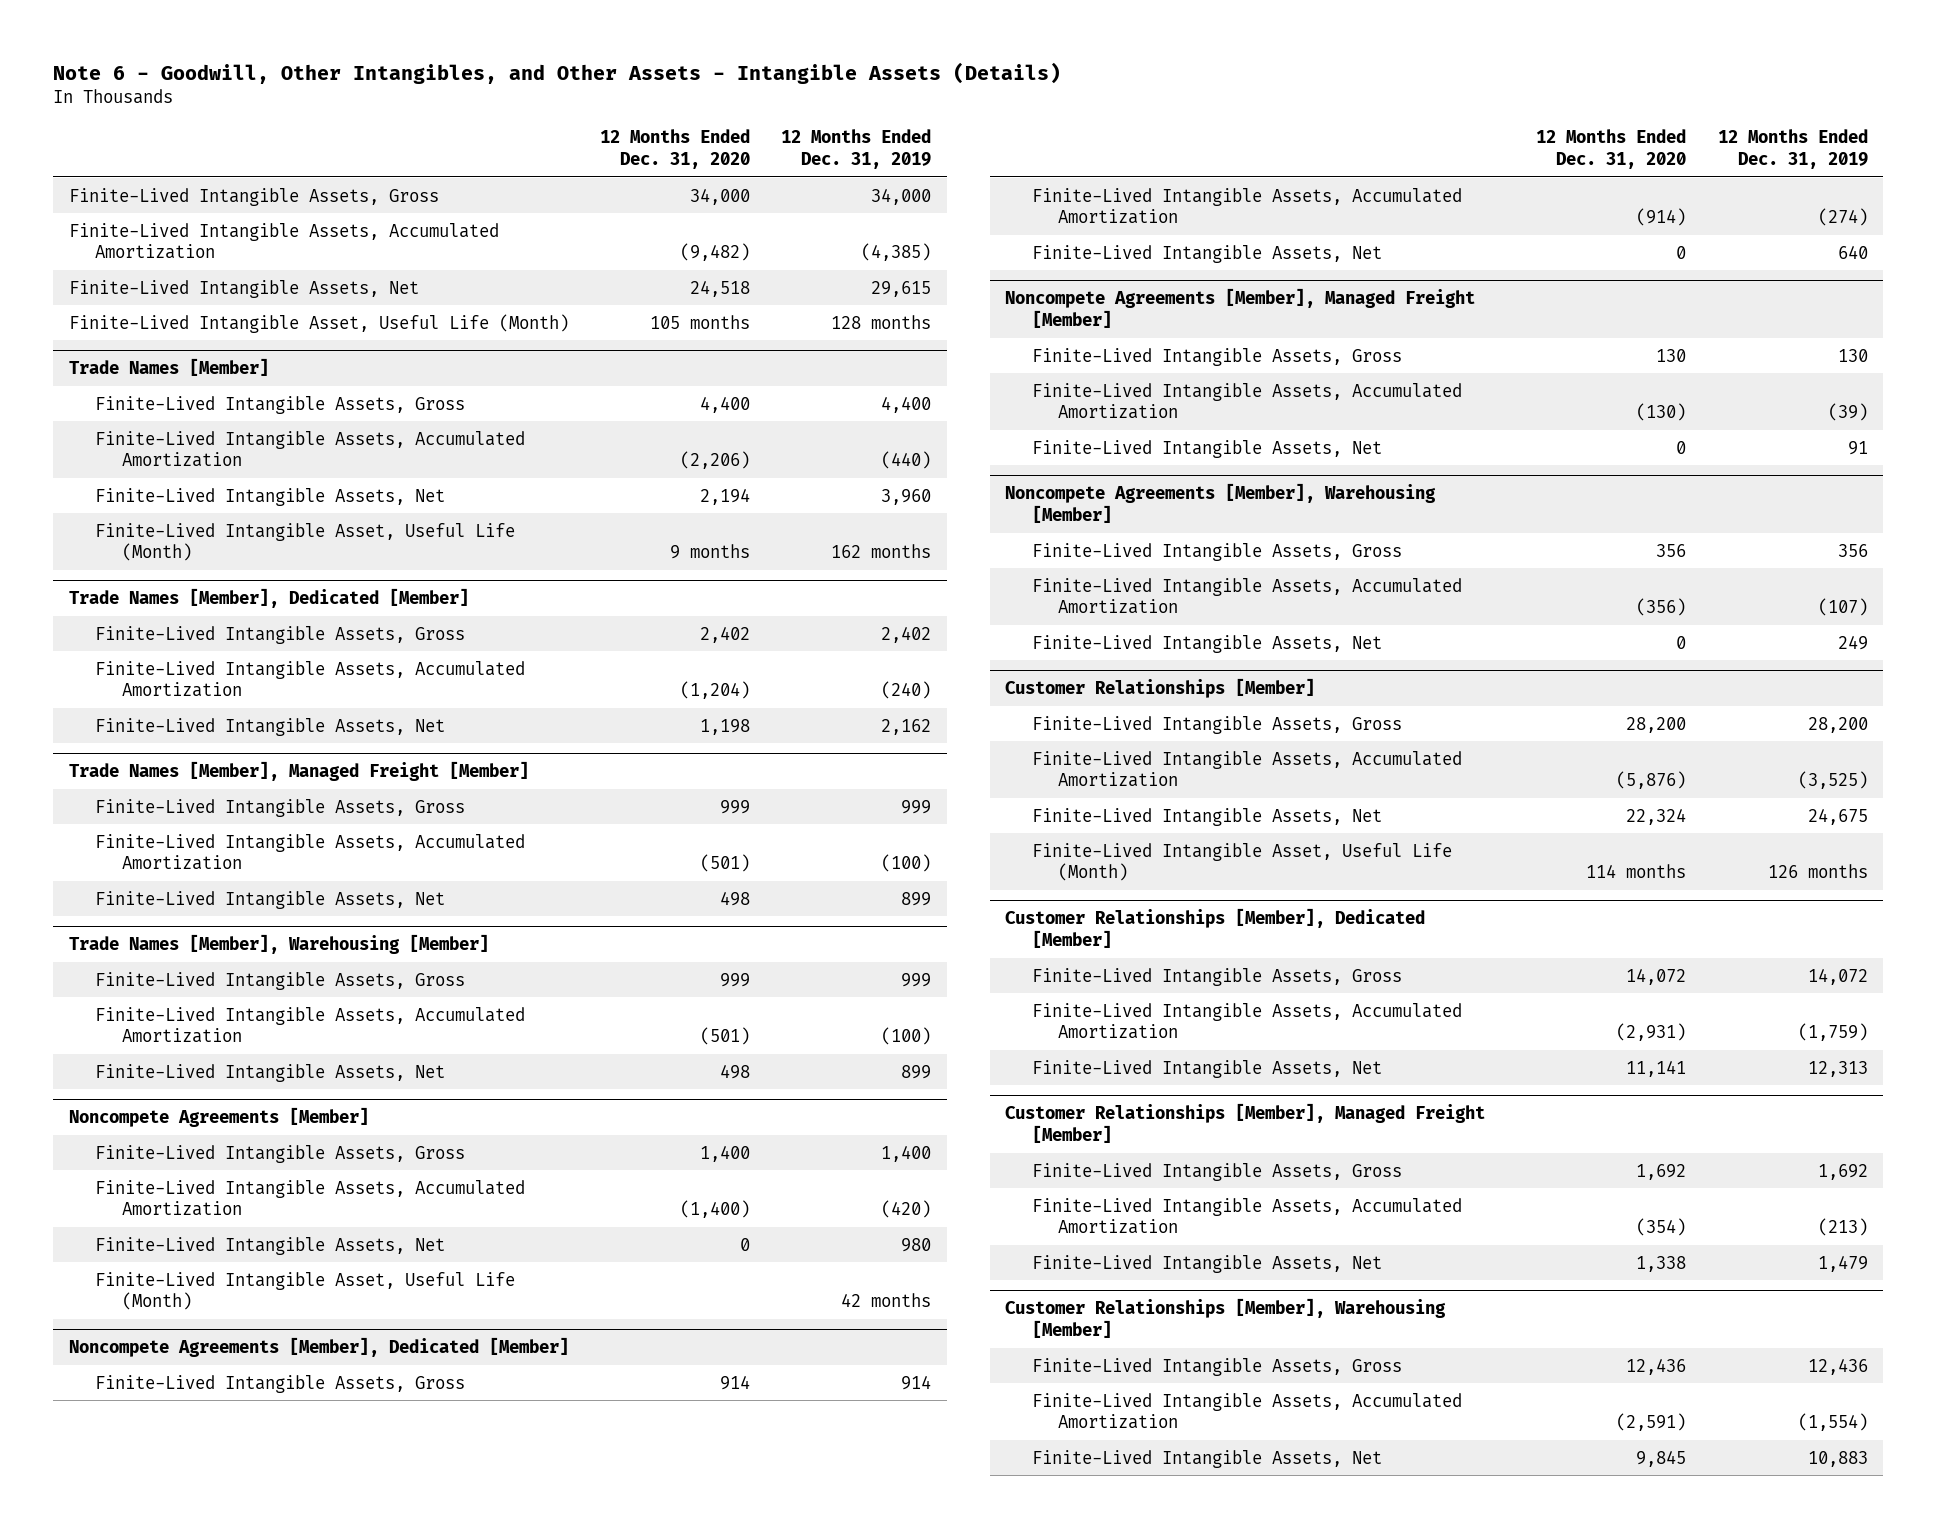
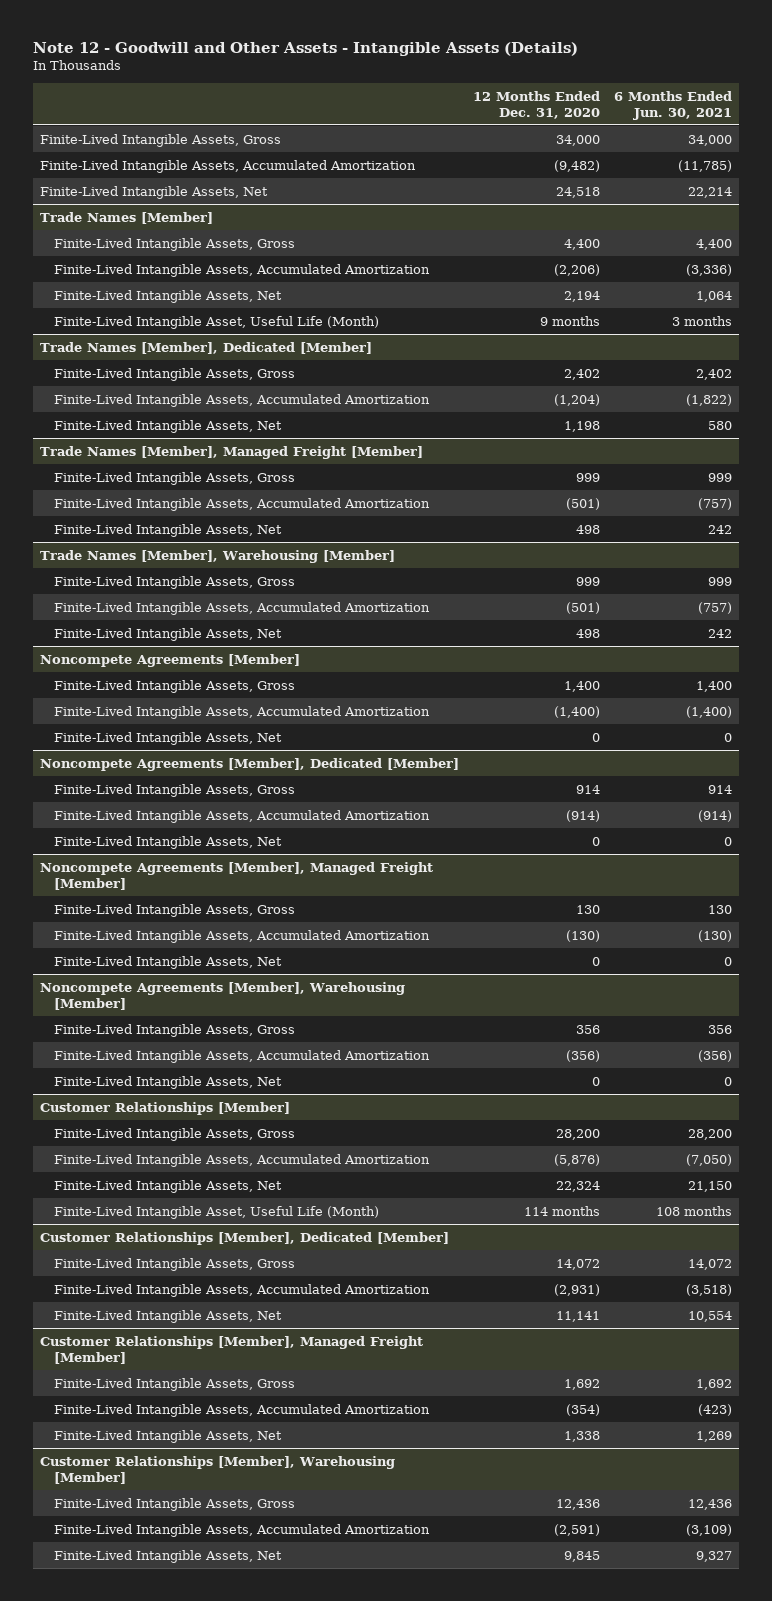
- Note 6 - Goodwill, Other Intangibles, and Other Assets - Intangible Assets (Details)
+ Note 12 - Goodwill and Other Assets - Intangible Assets (Details)
- | 12 Months Ended Dec. 31, 2020 | 12 Months Ended Dec. 31, 2019
+ | 12 Months Ended Dec. 31, 2020 | 6 Months Ended Jun. 30, 2021
- Finite-Lived Intangible Asset, Useful Life (Month) | 105 months | 128 months
@ Noncompete Agreements [Member]
- Finite-Lived Intangible Asset, Useful Life (Month) | | 42 months

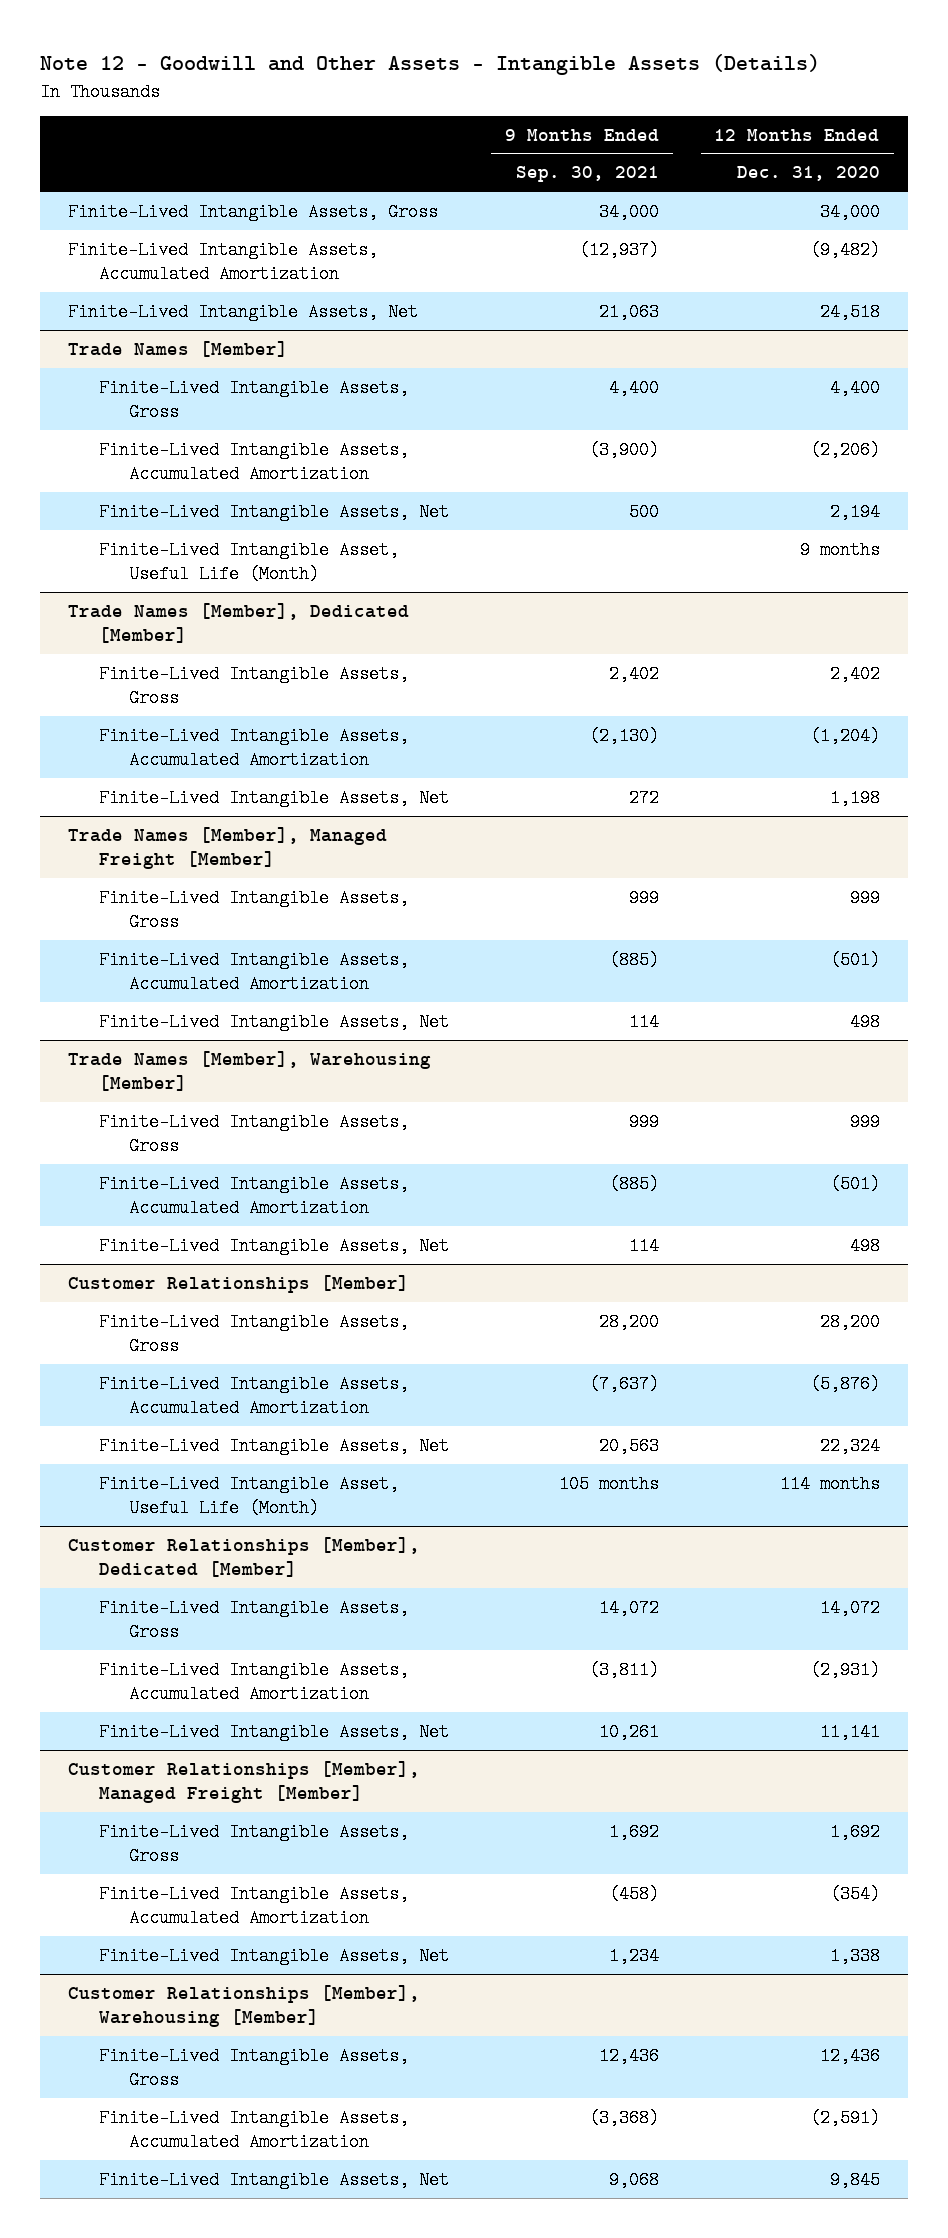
- | 12 Months Ended Dec. 31, 2020 | 6 Months Ended Jun. 30, 2021
+ | 9 Months Ended Sep. 30, 2021 | 12 Months Ended Dec. 31, 2020
- Noncompete Agreements [Member]
- Finite-Lived Intangible Assets, Gross | 1,400 | 1,400
- Finite-Lived Intangible Assets, Accumulated Amortization | (1,400) | (1,400)
- Finite-Lived Intangible Assets, Net | 0 | 0
- Noncompete Agreements [Member], Dedicated [Member]
- Finite-Lived Intangible Assets, Gross | 914 | 914
- Finite-Lived Intangible Assets, Accumulated Amortization | (914) | (914)
- Finite-Lived Intangible Assets, Net | 0 | 0
- Noncompete Agreements [Member], Managed Freight [Member]
- Finite-Lived Intangible Assets, Gross | 130 | 130
- Finite-Lived Intangible Assets, Accumulated Amortization | (130) | (130)
- Finite-Lived Intangible Assets, Net | 0 | 0
- Noncompete Agreements [Member], Warehousing [Member]
- Finite-Lived Intangible Assets, Gross | 356 | 356
- Finite-Lived Intangible Assets, Accumulated Amortization | (356) | (356)
- Finite-Lived Intangible Assets, Net | 0 | 0

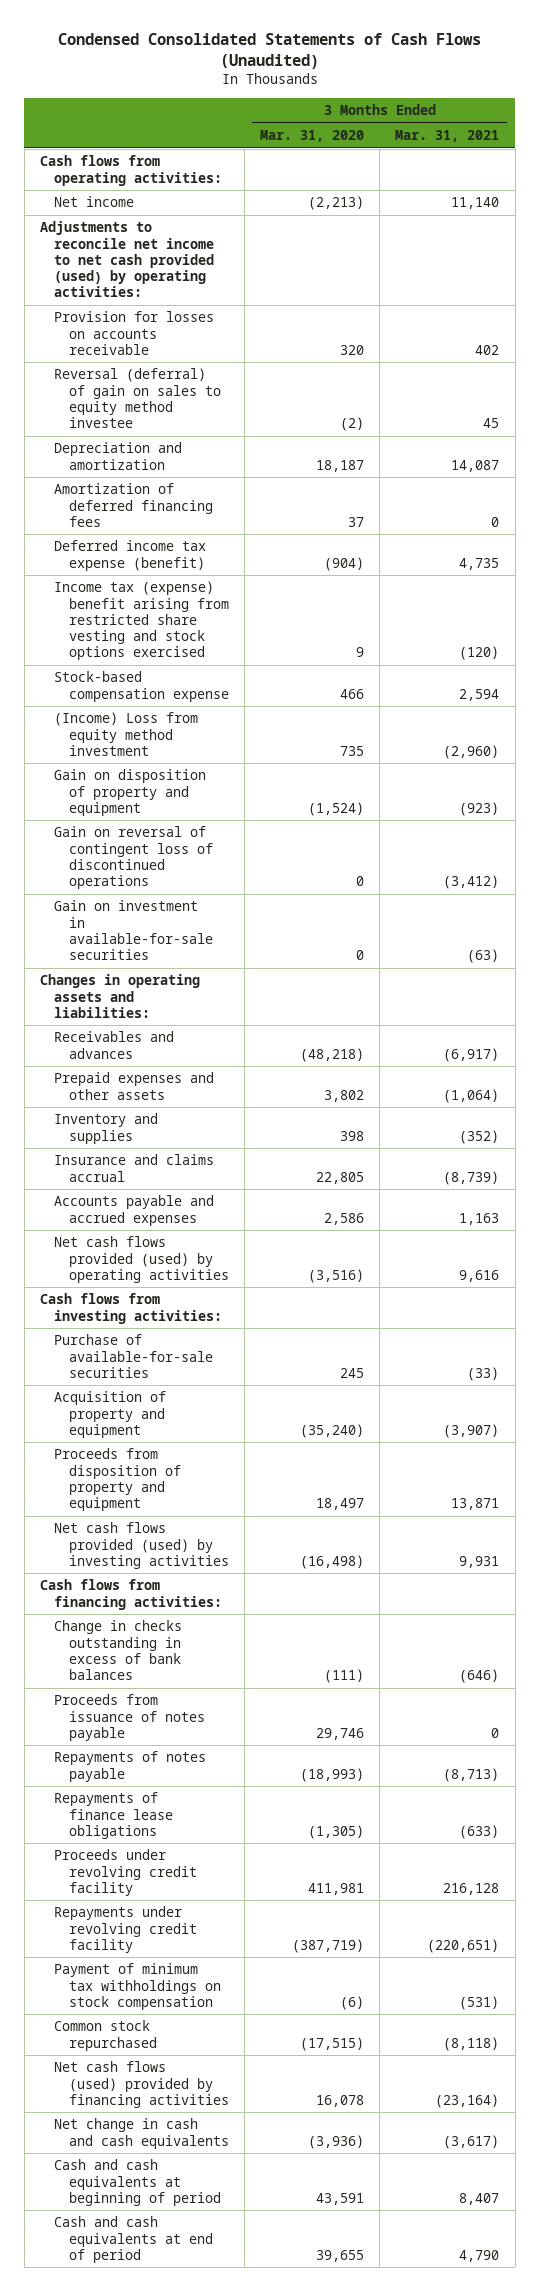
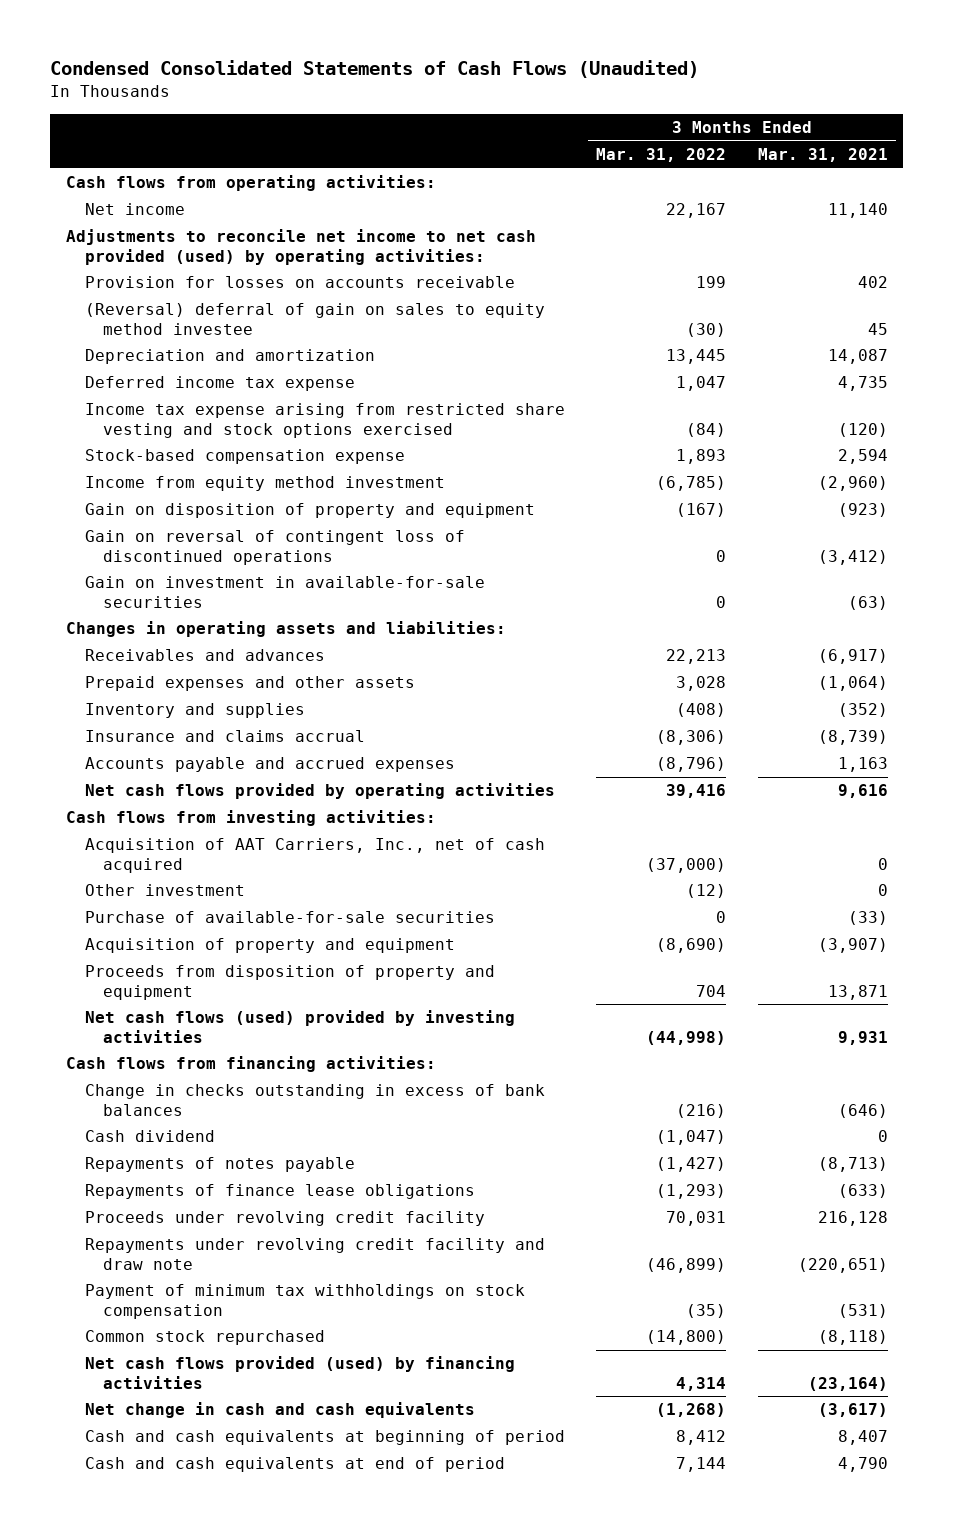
- | 3 Months Ended Mar. 31, 2020 | 3 Months Ended Mar. 31, 2021
+ | 3 Months Ended Mar. 31, 2022 | 3 Months Ended Mar. 31, 2021
- Reversal (deferral) of gain on sales to equity method investee | (2) | 45
+ (Reversal) deferral of gain on sales to equity method investee | (30) | 45
- Amortization of deferred financing fees | 37 | 0
- Deferred income tax expense (benefit) | (904) | 4,735
- Income tax (expense) benefit arising from restricted share vesting and stock options exercised | 9 | (120)
+ Deferred income tax expense | 1,047 | 4,735
+ Income tax expense arising from restricted share vesting and stock options exercised | (84) | (120)
- (Income) Loss from equity method investment | 735 | (2,960)
+ Income from equity method investment | (6,785) | (2,960)
- Net cash flows provided (used) by operating activities | (3,516) | 9,616
+ Net cash flows provided by operating activities | 39,416 | 9,616
+ Acquisition of AAT Carriers, Inc., net of cash acquired | (37,000) | 0
+ Other investment | (12) | 0
- Net cash flows provided (used) by investing activities | (16,498) | 9,931
+ Net cash flows (used) provided by investing activities | (44,998) | 9,931
- Proceeds from issuance of notes payable | 29,746 | 0
+ Cash dividend | (1,047) | 0
- Repayments under revolving credit facility | (387,719) | (220,651)
+ Repayments under revolving credit facility and draw note | (46,899) | (220,651)
- Net cash flows (used) provided by financing activities | 16,078 | (23,164)
+ Net cash flows provided (used) by financing activities | 4,314 | (23,164)

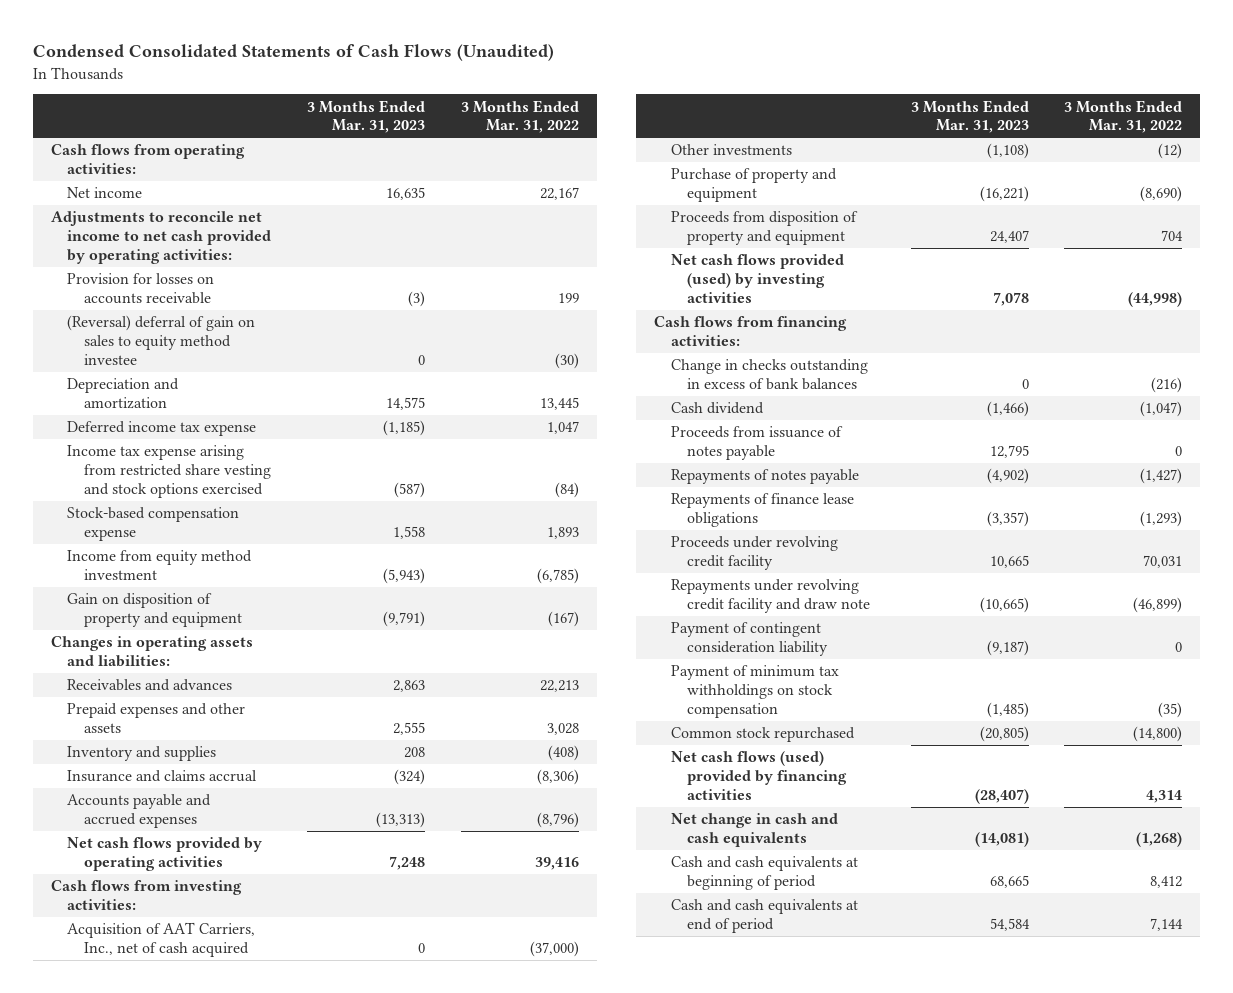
- | 3 Months Ended Mar. 31, 2022 | 3 Months Ended Mar. 31, 2021
+ | 3 Months Ended Mar. 31, 2023 | 3 Months Ended Mar. 31, 2022
- Adjustments to reconcile net income to net cash provided (used) by operating activities:
+ Adjustments to reconcile net income to net cash provided by operating activities:
- Gain on reversal of contingent loss of discontinued operations | 0 | (3,412)
- Gain on investment in available-for-sale securities | 0 | (63)
- Other investment | (12) | 0
- Purchase of available-for-sale securities | 0 | (33)
- Acquisition of property and equipment | (8,690) | (3,907)
+ Other investments | (1,108) | (12)
+ Purchase of property and equipment | (16,221) | (8,690)
- Net cash flows (used) provided by investing activities | (44,998) | 9,931
+ Net cash flows provided (used) by investing activities | 7,078 | (44,998)
+ Proceeds from issuance of notes payable | 12,795 | 0
+ Payment of contingent consideration liability | (9,187) | 0
- Net cash flows provided (used) by financing activities | 4,314 | (23,164)
+ Net cash flows (used) provided by financing activities | (28,407) | 4,314

